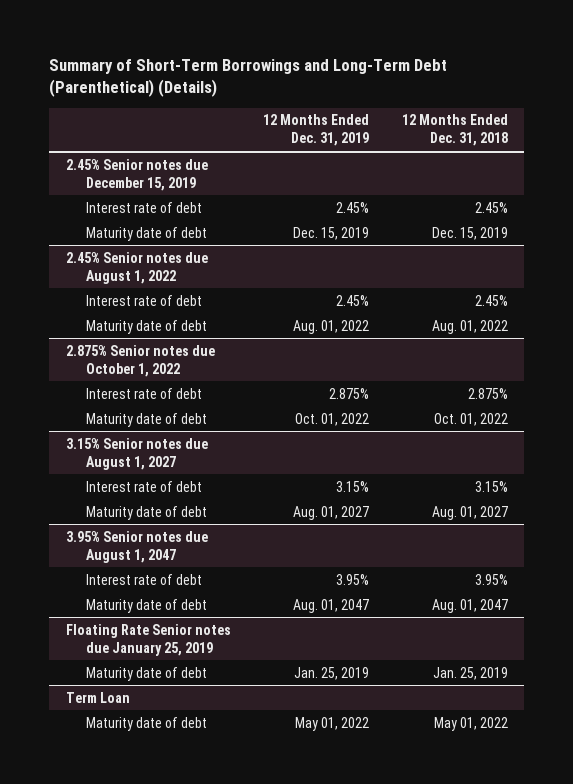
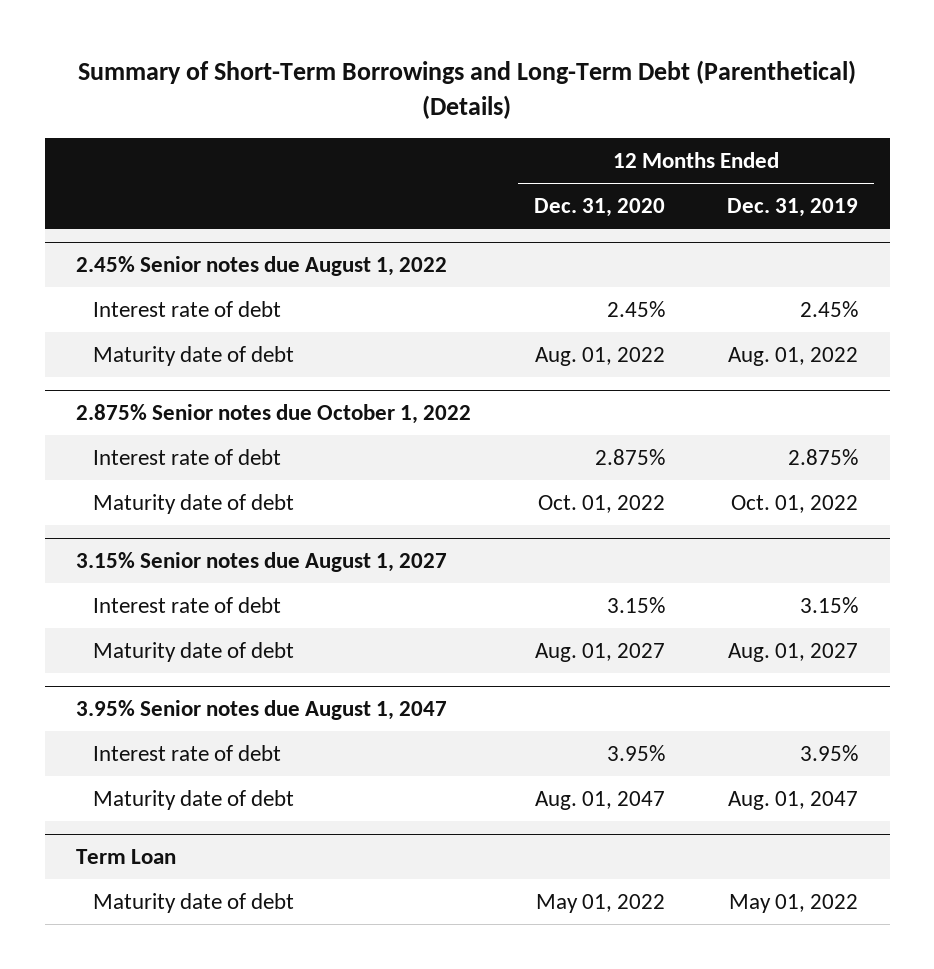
- | 12 Months Ended Dec. 31, 2019 | 12 Months Ended Dec. 31, 2018
+ | 12 Months Ended Dec. 31, 2020 | 12 Months Ended Dec. 31, 2019
- 2.45% Senior notes due December 15, 2019
- Interest rate of debt | 2.45% | 2.45%
- Maturity date of debt | Dec. 15, 2019 | Dec. 15, 2019
- Floating Rate Senior notes due January 25, 2019
- Maturity date of debt | Jan. 25, 2019 | Jan. 25, 2019

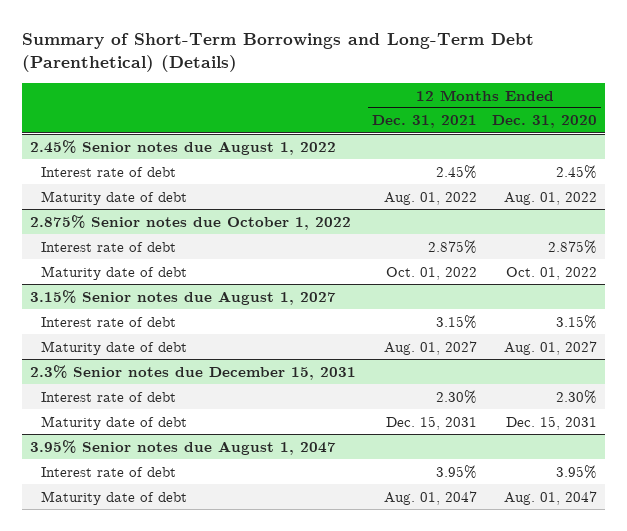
- | 12 Months Ended Dec. 31, 2020 | 12 Months Ended Dec. 31, 2019
+ | 12 Months Ended Dec. 31, 2021 | 12 Months Ended Dec. 31, 2020
+ 2.3% Senior notes due December 15, 2031
+ Interest rate of debt | 2.30% | 2.30%
+ Maturity date of debt | Dec. 15, 2031 | Dec. 15, 2031
- Term Loan
- Maturity date of debt | May 01, 2022 | May 01, 2022

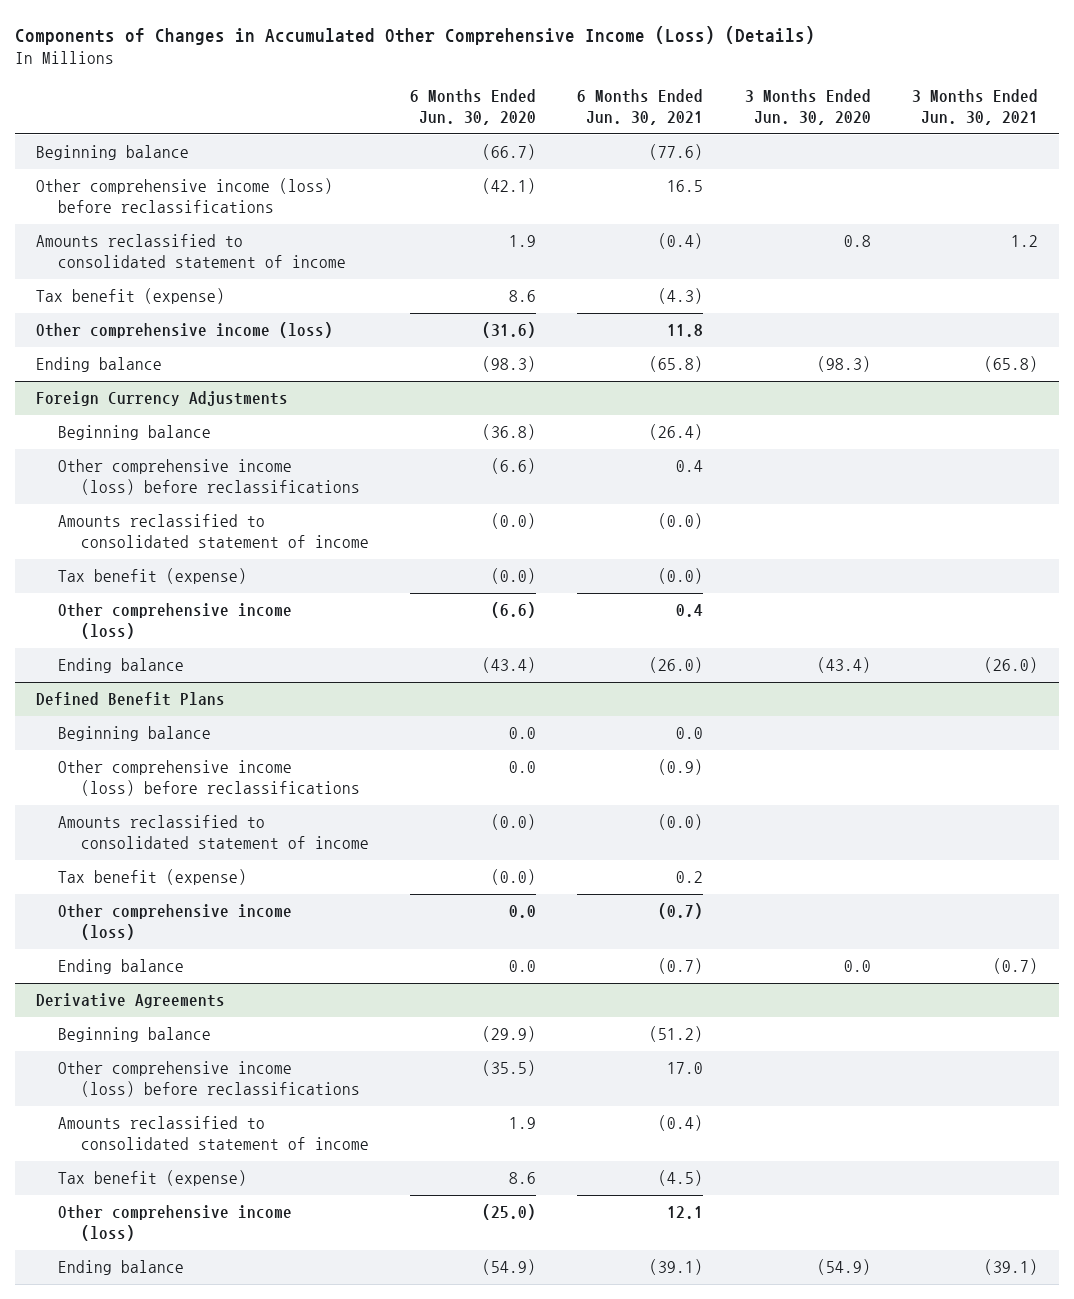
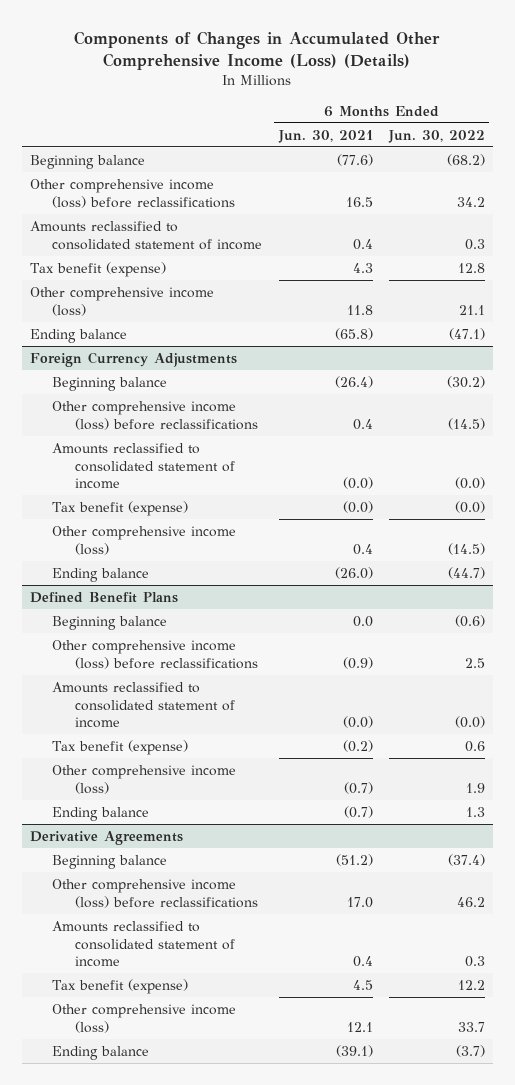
- | 6 Months Ended Jun. 30, 2020 | 6 Months Ended Jun. 30, 2021 | 3 Months Ended Jun. 30, 2020 | 3 Months Ended Jun. 30, 2021
+ | 6 Months Ended Jun. 30, 2021 | 6 Months Ended Jun. 30, 2022
- Amounts reclassified to consolidated statement of income | 1.9 | (0.4) | 0.8 | 1.2
- Tax benefit (expense) | 8.6 | (4.3) | |
+ Amounts reclassified to consolidated statement of income | 0.4 | 0.3
+ Tax benefit (expense) | 4.3 | 12.8
@ Defined Benefit Plans
- Tax benefit (expense) | (0.0) | 0.2 | |
+ Tax benefit (expense) | (0.2) | 0.6
@ Derivative Agreements
- Amounts reclassified to consolidated statement of income | 1.9 | (0.4) | |
- Tax benefit (expense) | 8.6 | (4.5) | |
+ Amounts reclassified to consolidated statement of income | 0.4 | 0.3
+ Tax benefit (expense) | 4.5 | 12.2

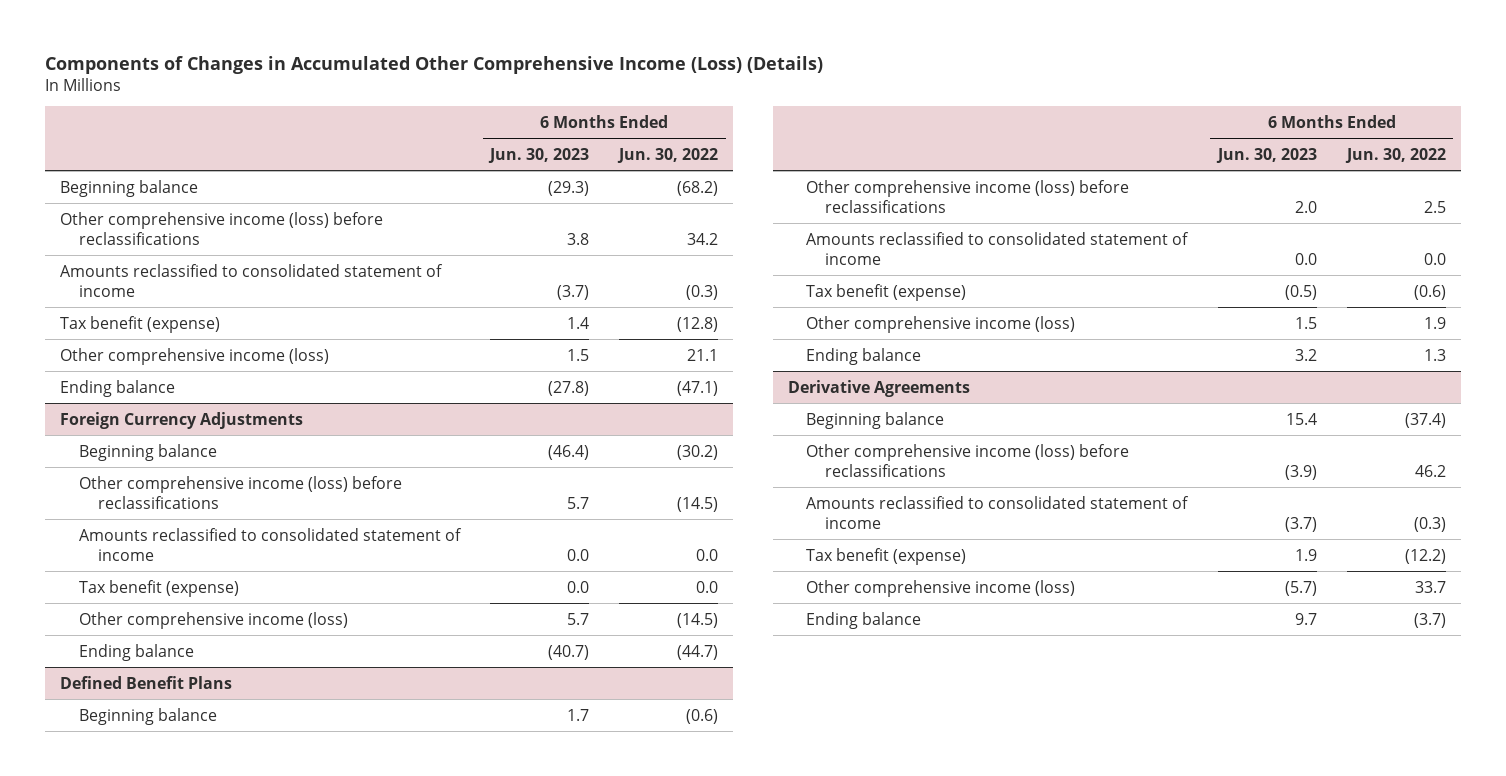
- | 6 Months Ended Jun. 30, 2021 | 6 Months Ended Jun. 30, 2022
+ | 6 Months Ended Jun. 30, 2023 | 6 Months Ended Jun. 30, 2022
- Amounts reclassified to consolidated statement of income | 0.4 | 0.3
- Tax benefit (expense) | 4.3 | 12.8
+ Amounts reclassified to consolidated statement of income | (3.7) | (0.3)
+ Tax benefit (expense) | 1.4 | (12.8)
@ Foreign Currency Adjustments
- Amounts reclassified to consolidated statement of income | (0.0) | (0.0)
- Tax benefit (expense) | (0.0) | (0.0)
+ Amounts reclassified to consolidated statement of income | 0.0 | 0.0
+ Tax benefit (expense) | 0.0 | 0.0
@ Defined Benefit Plans
- Amounts reclassified to consolidated statement of income | (0.0) | (0.0)
- Tax benefit (expense) | (0.2) | 0.6
+ Amounts reclassified to consolidated statement of income | 0.0 | 0.0
+ Tax benefit (expense) | (0.5) | (0.6)
@ Derivative Agreements
- Amounts reclassified to consolidated statement of income | 0.4 | 0.3
- Tax benefit (expense) | 4.5 | 12.2
+ Amounts reclassified to consolidated statement of income | (3.7) | (0.3)
+ Tax benefit (expense) | 1.9 | (12.2)

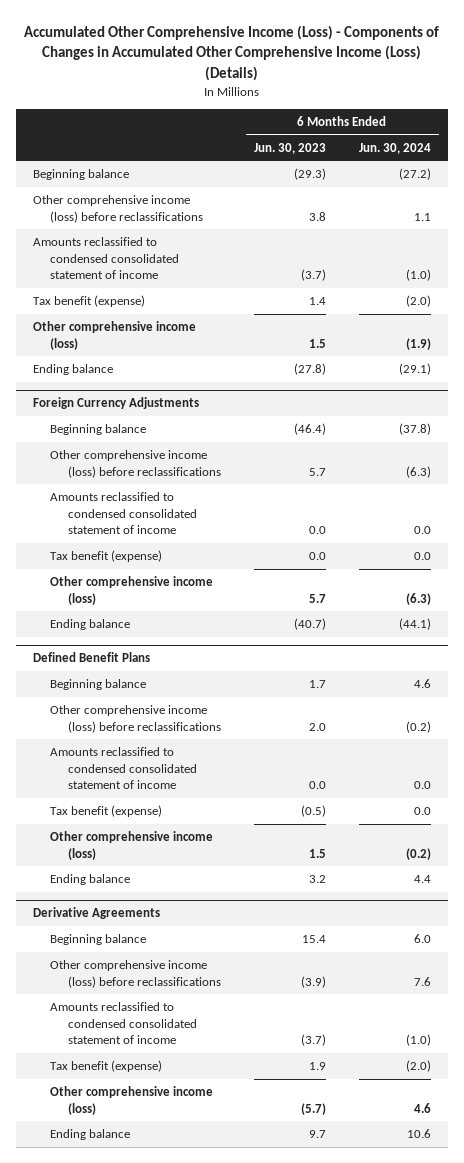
- Components of Changes in Accumulated Other Comprehensive Income (Loss) (Details)
+ Accumulated Other Comprehensive Income (Loss) - Components of Changes in Accumulated Other Comprehensive Income (Loss) (Details)
- | 6 Months Ended Jun. 30, 2023 | 6 Months Ended Jun. 30, 2022
+ | 6 Months Ended Jun. 30, 2023 | 6 Months Ended Jun. 30, 2024
- Amounts reclassified to consolidated statement of income | (3.7) | (0.3)
+ Amounts reclassified to condensed consolidated statement of income | (3.7) | (1.0)
@ Foreign Currency Adjustments
- Amounts reclassified to consolidated statement of income | 0.0 | 0.0
+ Amounts reclassified to condensed consolidated statement of income | 0.0 | 0.0
@ Defined Benefit Plans
- Amounts reclassified to consolidated statement of income | 0.0 | 0.0
+ Amounts reclassified to condensed consolidated statement of income | 0.0 | 0.0
@ Derivative Agreements
- Amounts reclassified to consolidated statement of income | (3.7) | (0.3)
+ Amounts reclassified to condensed consolidated statement of income | (3.7) | (1.0)

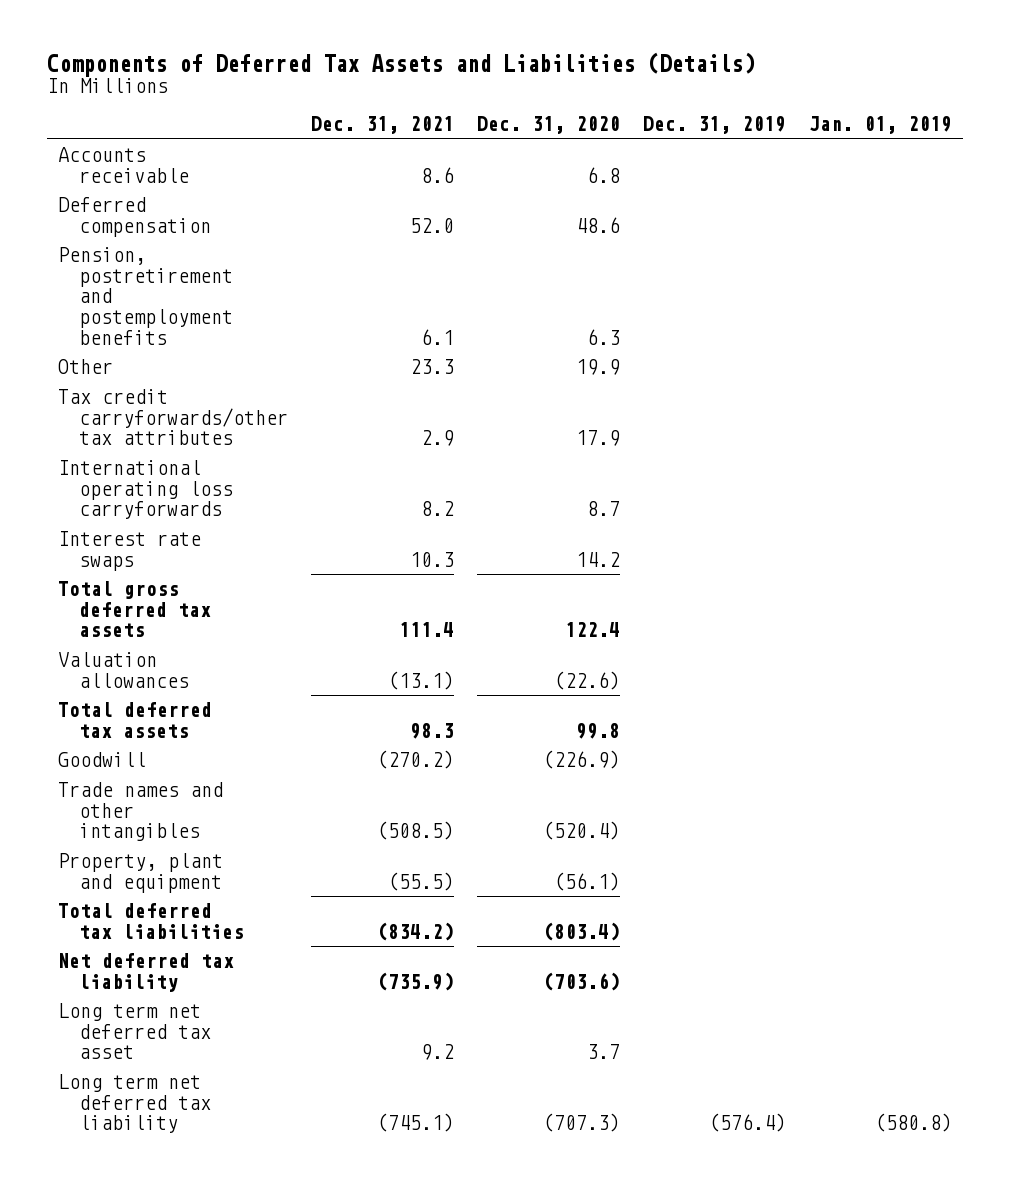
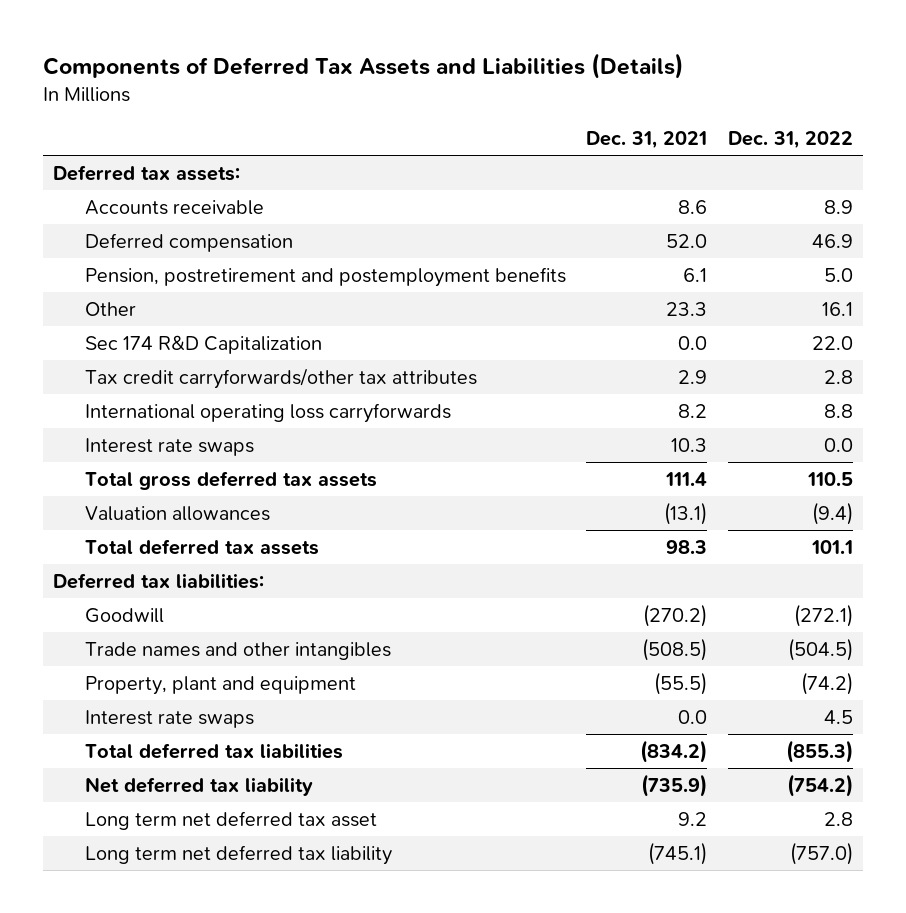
- | Dec. 31, 2021 | Dec. 31, 2020 | Dec. 31, 2019 | Jan. 01, 2019
+ | Dec. 31, 2021 | Dec. 31, 2022
+ Deferred tax assets:
+ Sec 174 R&D Capitalization | 0.0 | 22.0
+ Deferred tax liabilities:
+ Interest rate swaps | 0.0 | 4.5

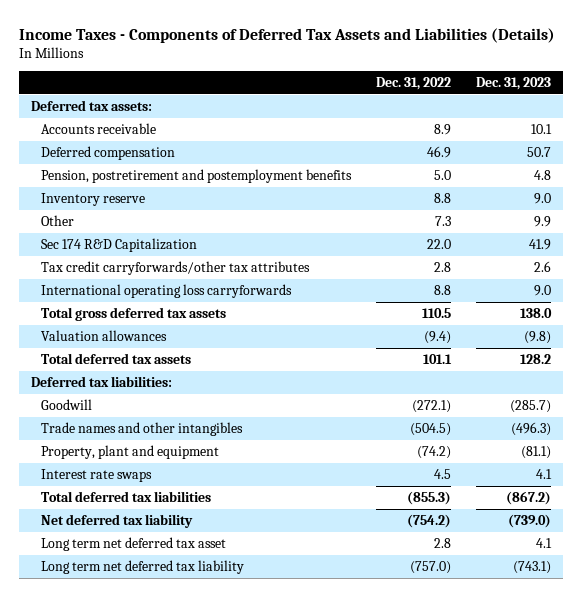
- Components of Deferred Tax Assets and Liabilities (Details)
+ Income Taxes - Components of Deferred Tax Assets and Liabilities (Details)
- | Dec. 31, 2021 | Dec. 31, 2022
+ | Dec. 31, 2022 | Dec. 31, 2023
- Other | 23.3 | 16.1
+ Inventory reserve | 8.8 | 9.0
+ Other | 7.3 | 9.9
- Interest rate swaps | 10.3 | 0.0

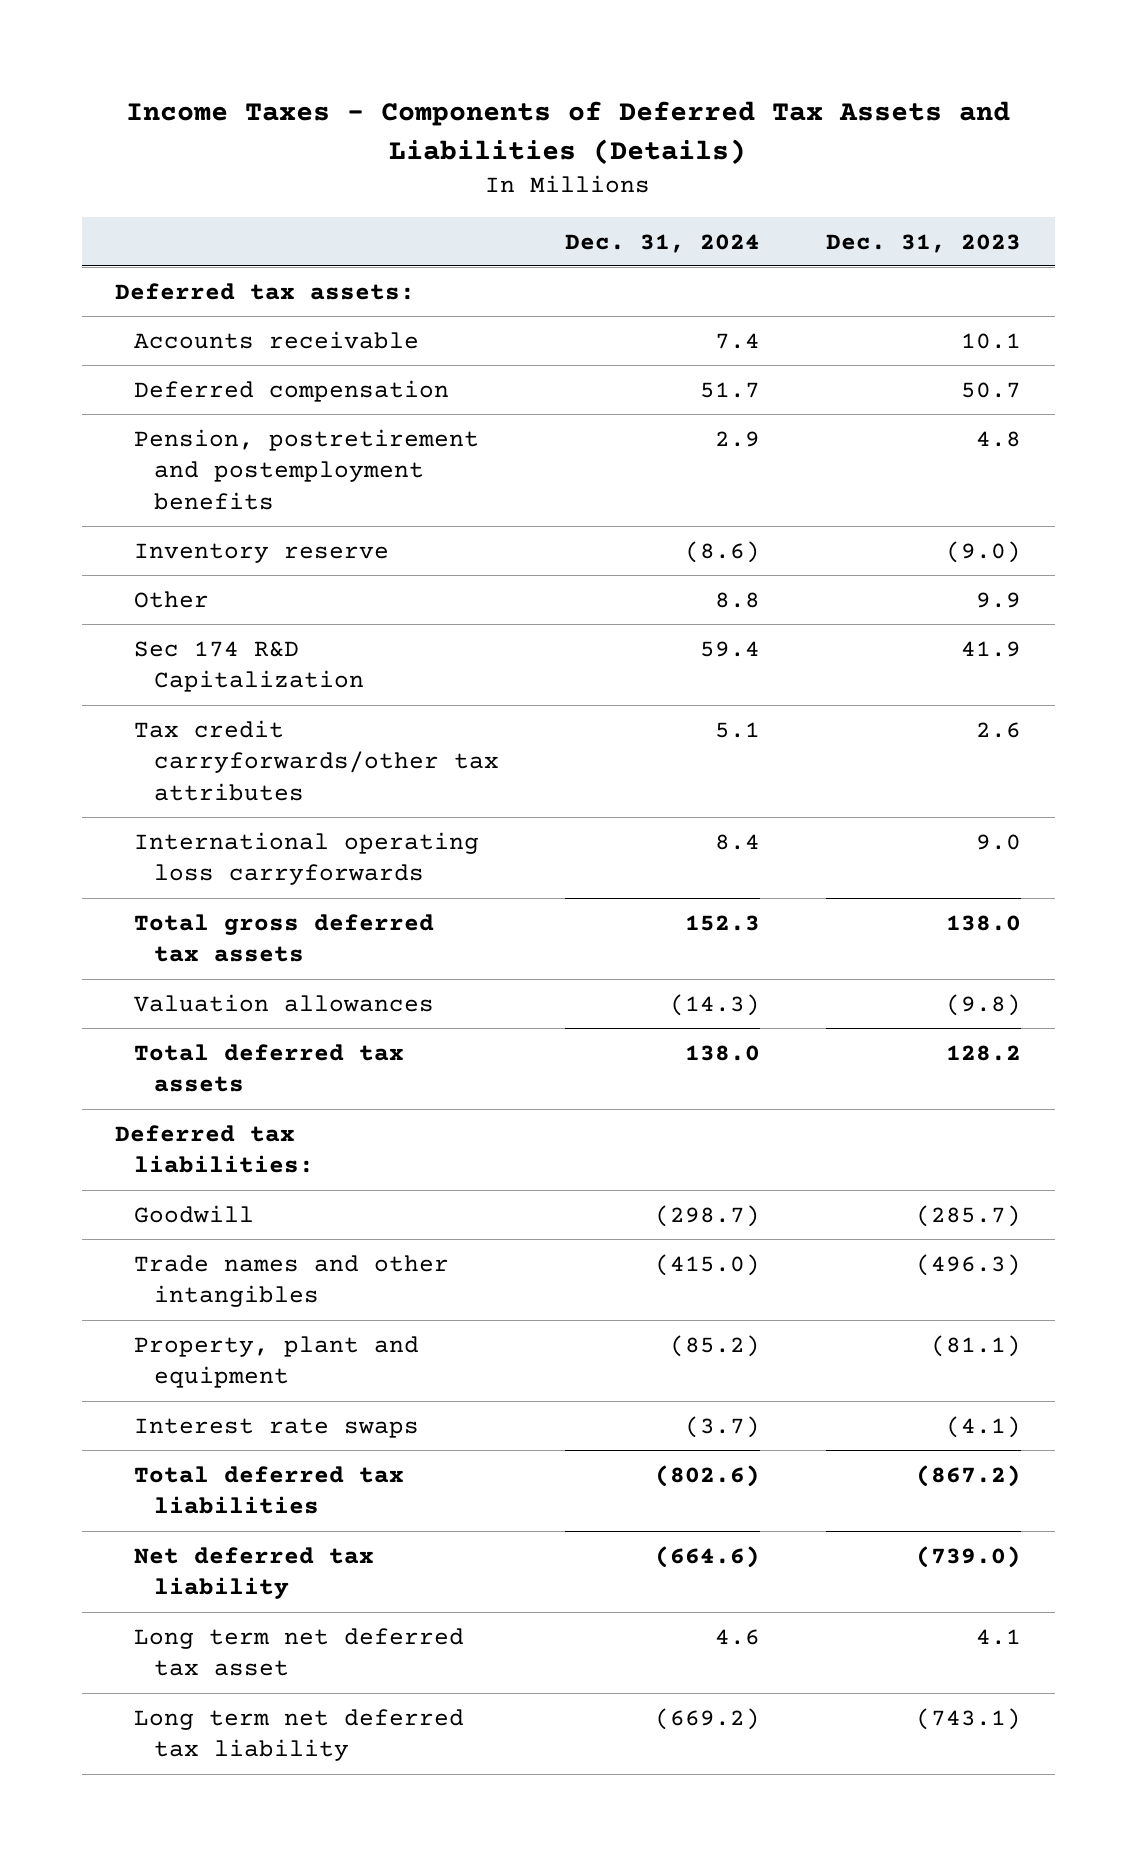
- | Dec. 31, 2022 | Dec. 31, 2023
+ | Dec. 31, 2024 | Dec. 31, 2023
- Inventory reserve | 8.8 | 9.0
+ Inventory reserve | (8.6) | (9.0)
- Interest rate swaps | 4.5 | 4.1
+ Interest rate swaps | (3.7) | (4.1)

